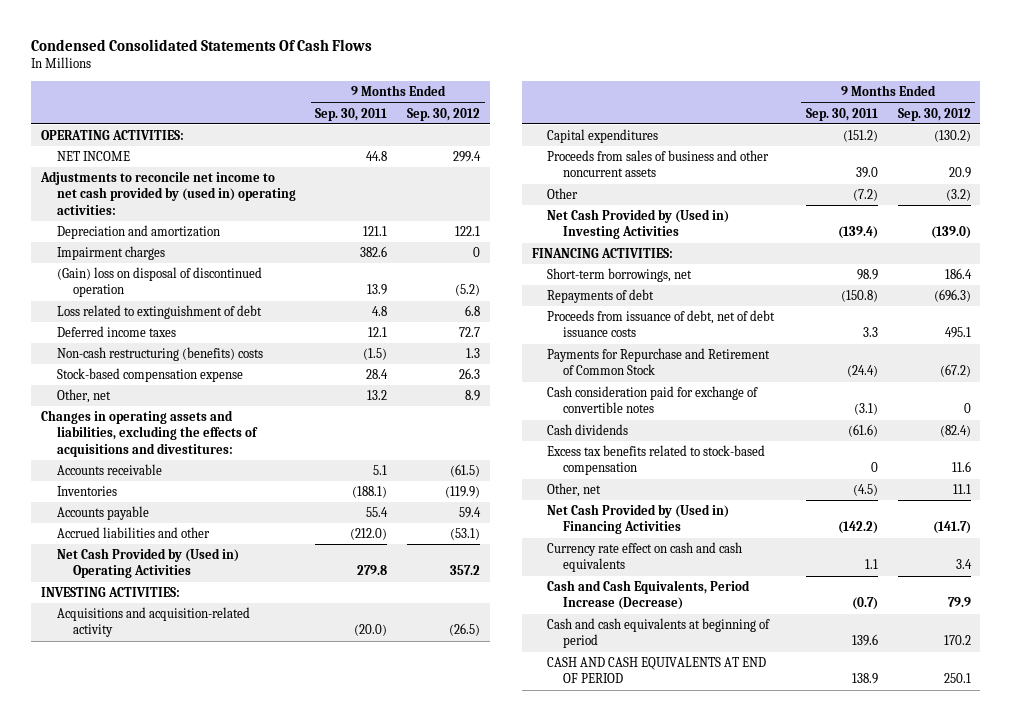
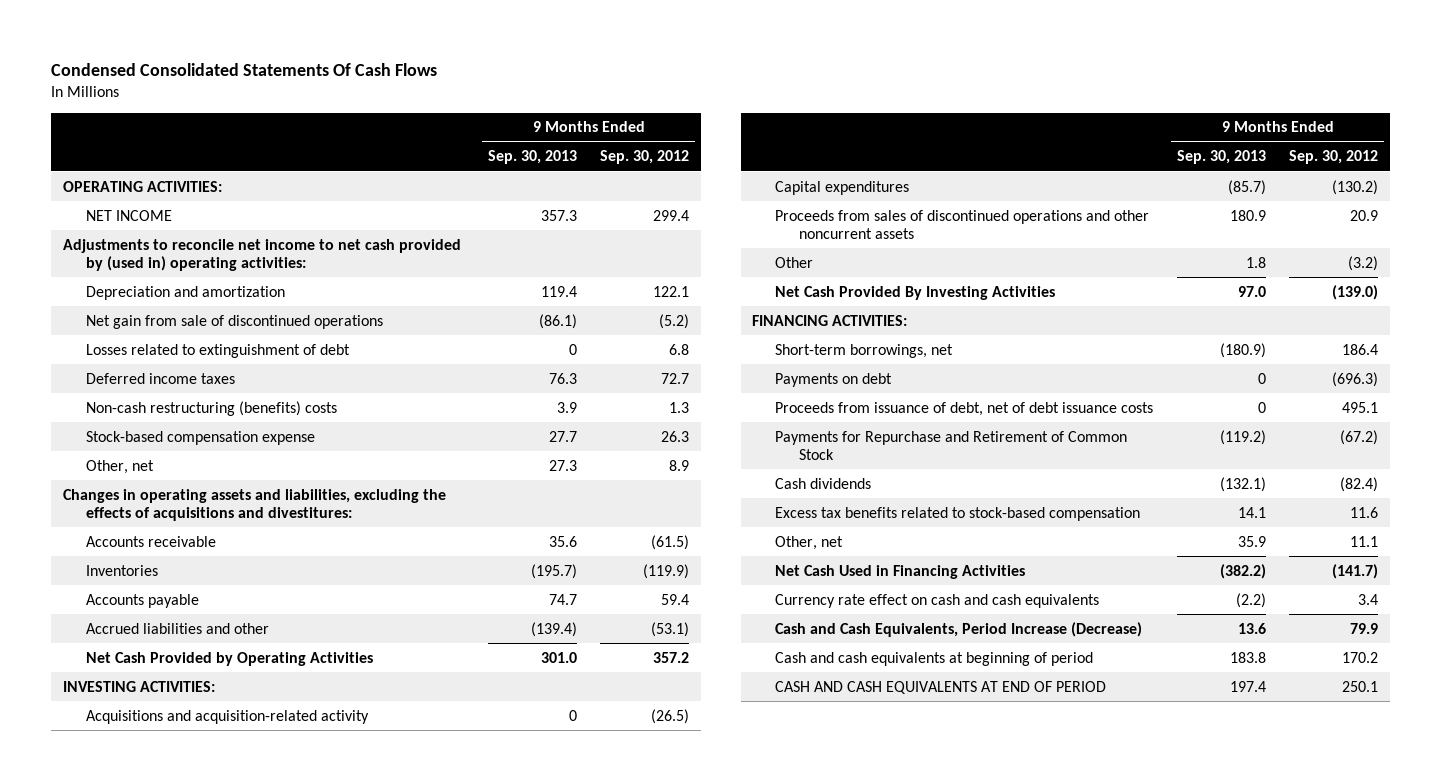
- | 9 Months Ended Sep. 30, 2011 | 9 Months Ended Sep. 30, 2012
+ | 9 Months Ended Sep. 30, 2013 | 9 Months Ended Sep. 30, 2012
- Impairment charges | 382.6 | 0
- (Gain) loss on disposal of discontinued operation | 13.9 | (5.2)
- Loss related to extinguishment of debt | 4.8 | 6.8
+ Net gain from sale of discontinued operations | (86.1) | (5.2)
+ Losses related to extinguishment of debt | 0 | 6.8
- Net Cash Provided by (Used in) Operating Activities | 279.8 | 357.2
+ Net Cash Provided by Operating Activities | 301.0 | 357.2
- Proceeds from sales of business and other noncurrent assets | 39.0 | 20.9
+ Proceeds from sales of discontinued operations and other noncurrent assets | 180.9 | 20.9
- Net Cash Provided by (Used in) Investing Activities | (139.4) | (139.0)
+ Net Cash Provided By Investing Activities | 97.0 | (139.0)
- Repayments of debt | (150.8) | (696.3)
+ Payments on debt | 0 | (696.3)
- Cash consideration paid for exchange of convertible notes | (3.1) | 0
- Net Cash Provided by (Used in) Financing Activities | (142.2) | (141.7)
+ Net Cash Used in Financing Activities | (382.2) | (141.7)

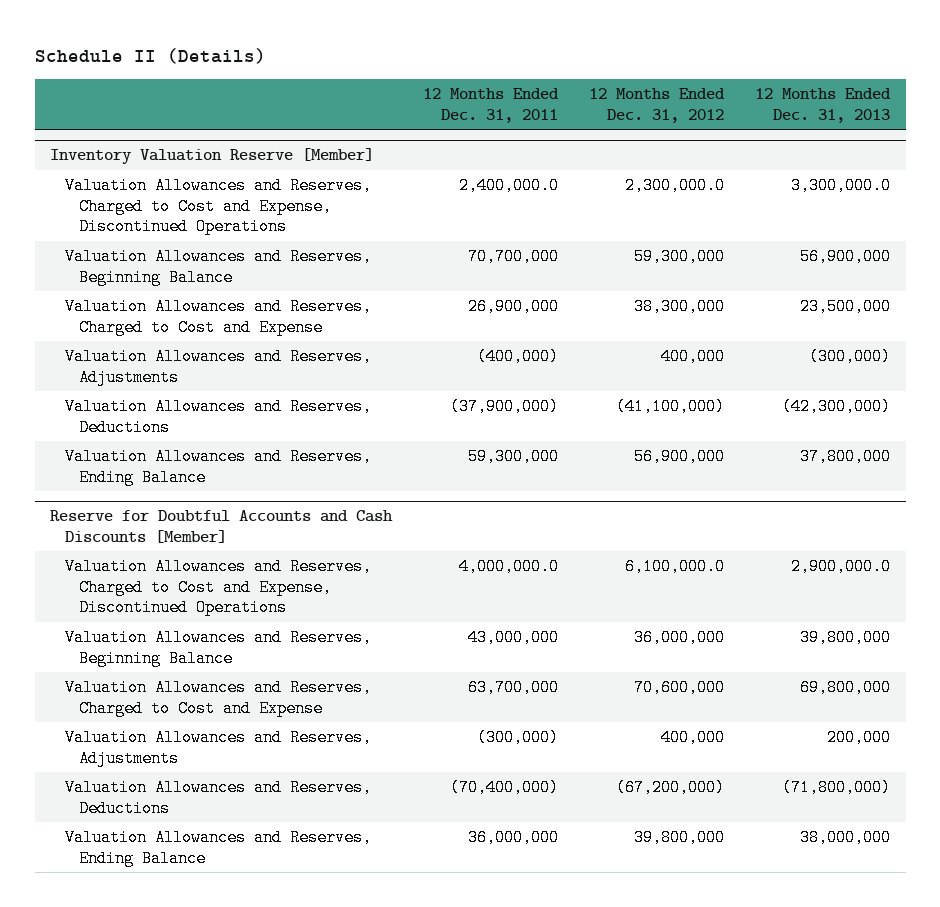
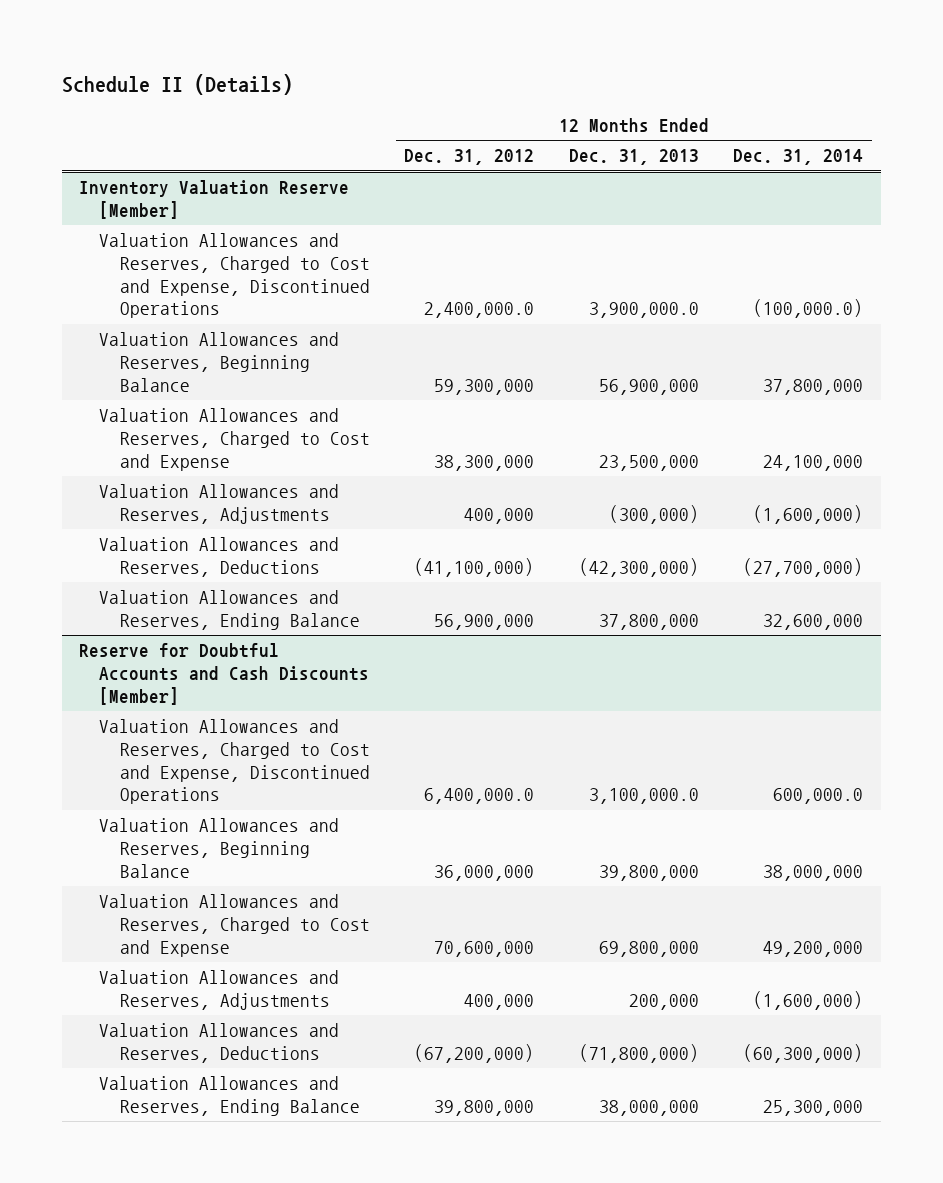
- | 12 Months Ended Dec. 31, 2011 | 12 Months Ended Dec. 31, 2012 | 12 Months Ended Dec. 31, 2013
+ | 12 Months Ended Dec. 31, 2012 | 12 Months Ended Dec. 31, 2013 | 12 Months Ended Dec. 31, 2014
@ Inventory Valuation Reserve [Member]
- Valuation Allowances and Reserves, Charged to Cost and Expense, Discontinued Operations | 2,400,000.0 | 2,300,000.0 | 3,300,000.0
+ Valuation Allowances and Reserves, Charged to Cost and Expense, Discontinued Operations | 2,400,000.0 | 3,900,000.0 | (100,000.0)
@ Reserve for Doubtful Accounts and Cash Discounts [Member]
- Valuation Allowances and Reserves, Charged to Cost and Expense, Discontinued Operations | 4,000,000.0 | 6,100,000.0 | 2,900,000.0
+ Valuation Allowances and Reserves, Charged to Cost and Expense, Discontinued Operations | 6,400,000.0 | 3,100,000.0 | 600,000.0

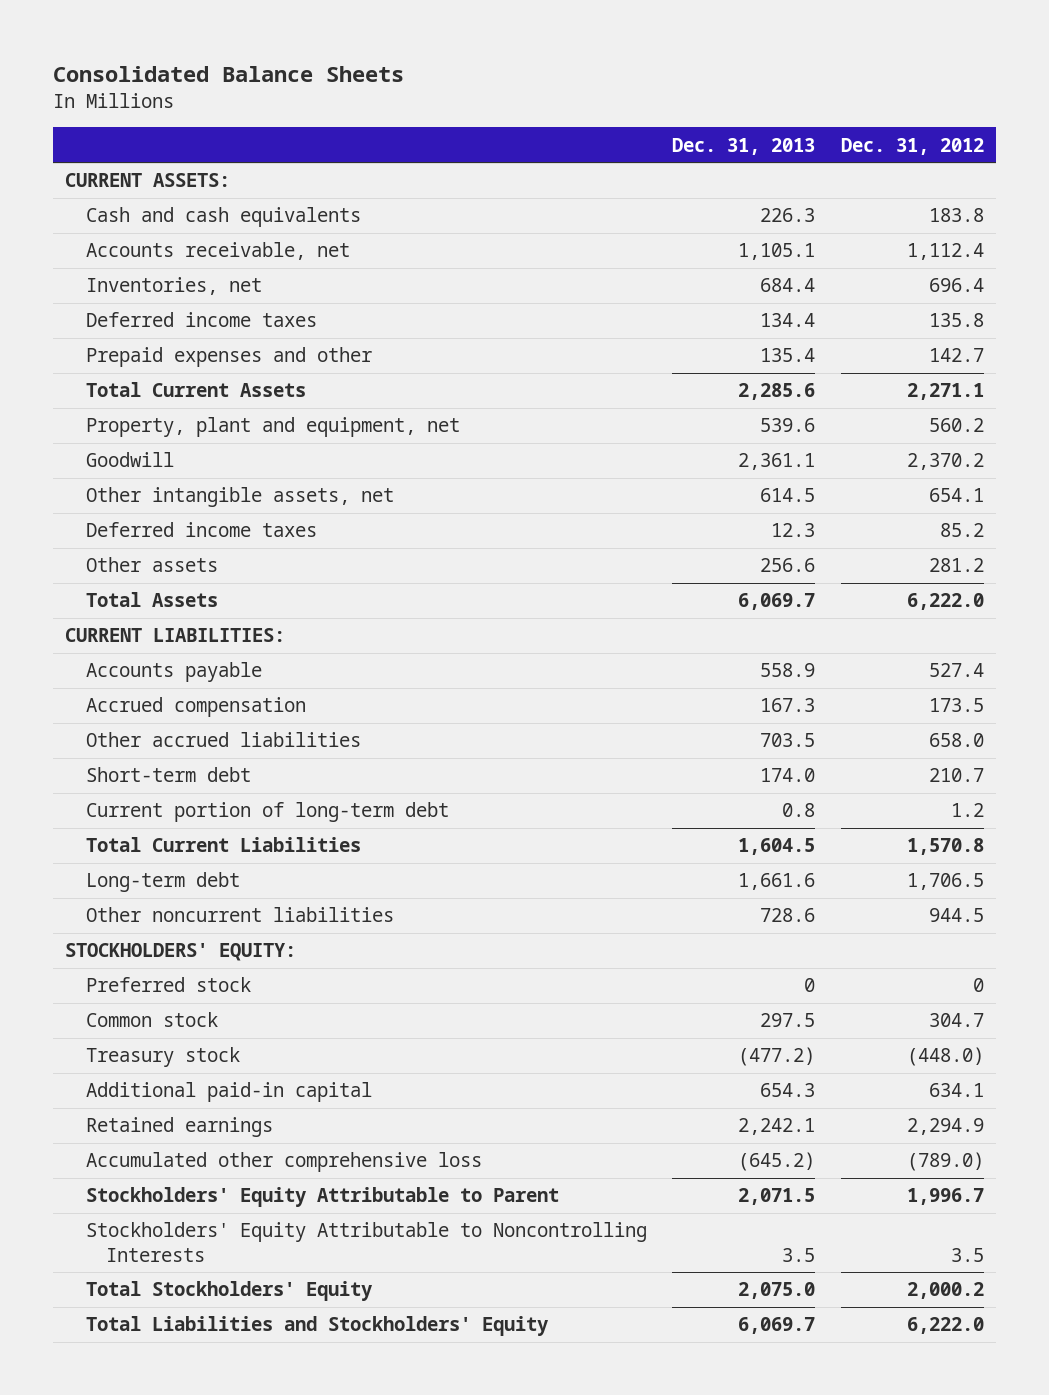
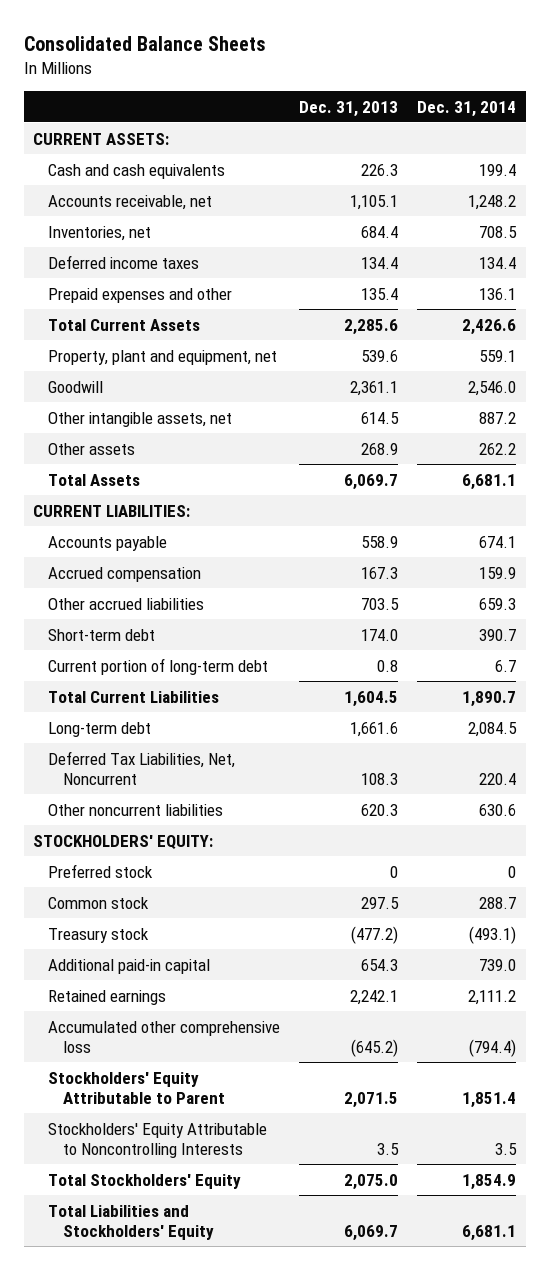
- | Dec. 31, 2013 | Dec. 31, 2012
+ | Dec. 31, 2013 | Dec. 31, 2014
- Deferred income taxes | 12.3 | 85.2
- Other assets | 256.6 | 281.2
+ Other assets | 268.9 | 262.2
- Other noncurrent liabilities | 728.6 | 944.5
+ Deferred Tax Liabilities, Net, Noncurrent | 108.3 | 220.4
+ Other noncurrent liabilities | 620.3 | 630.6

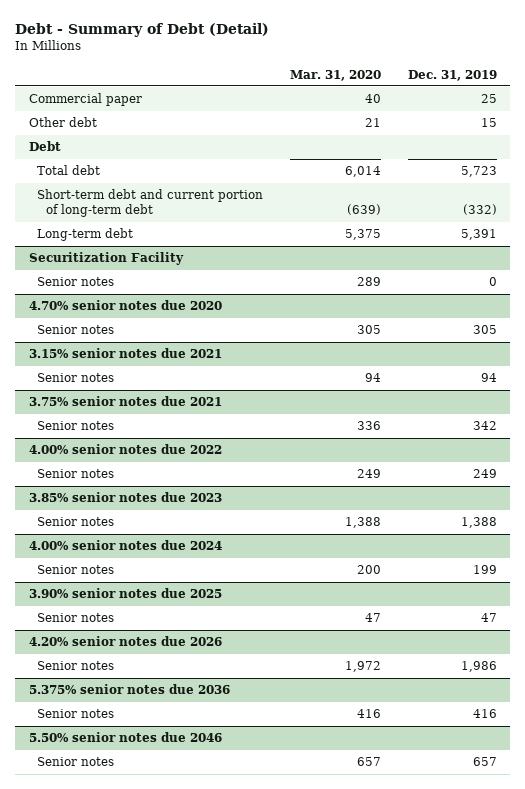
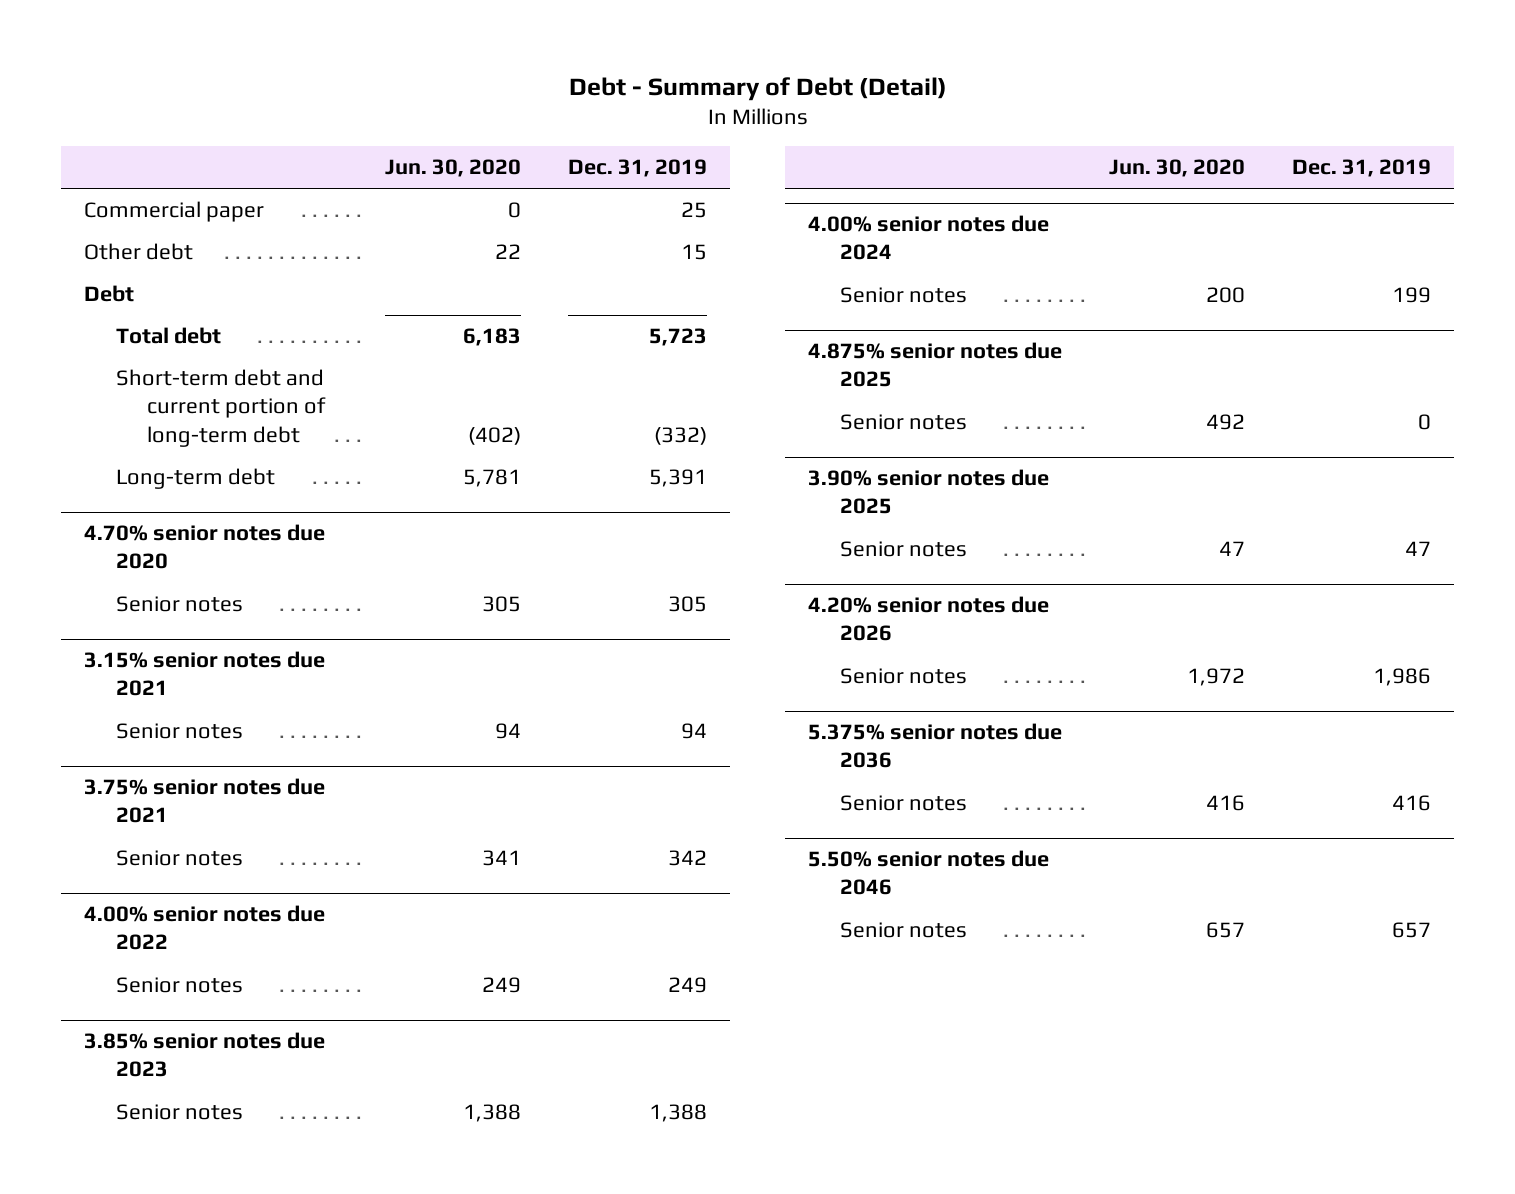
- | Mar. 31, 2020 | Dec. 31, 2019
+ | Jun. 30, 2020 | Dec. 31, 2019
- Securitization Facility
- Senior notes | 289 | 0
+ 4.875% senior notes due 2025
+ Senior notes | 492 | 0

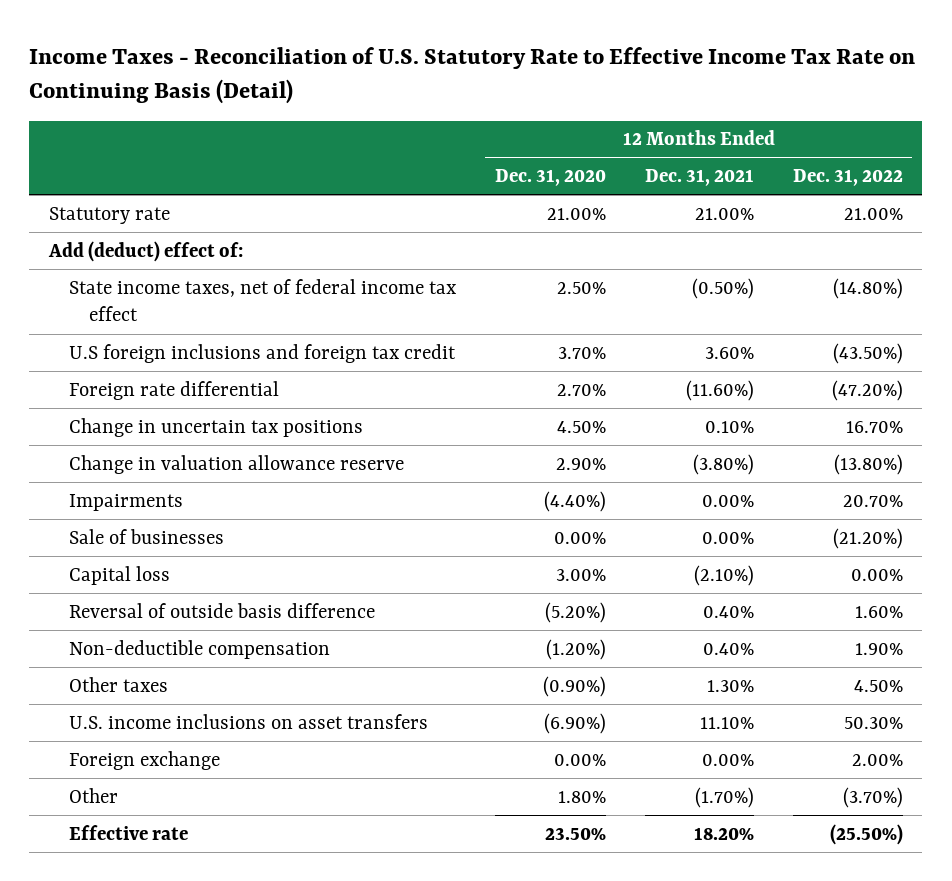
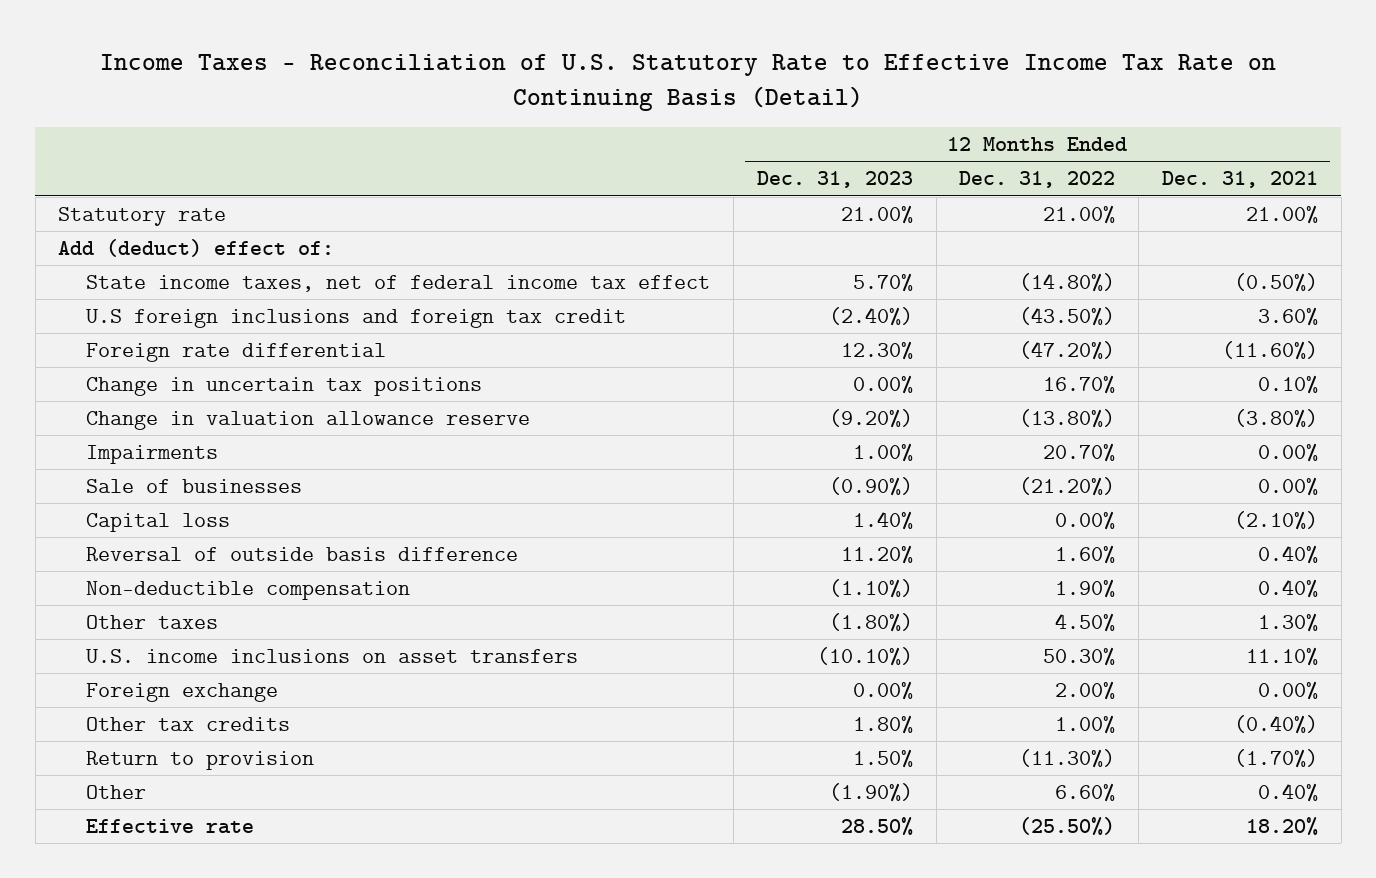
- | 12 Months Ended Dec. 31, 2020 | 12 Months Ended Dec. 31, 2021 | 12 Months Ended Dec. 31, 2022
+ | 12 Months Ended Dec. 31, 2023 | 12 Months Ended Dec. 31, 2022 | 12 Months Ended Dec. 31, 2021
- Other | 1.80% | (1.70%) | (3.70%)
+ Other tax credits | 1.80% | 1.00% | (0.40%)
+ Return to provision | 1.50% | (11.30%) | (1.70%)
+ Other | (1.90%) | 6.60% | 0.40%

